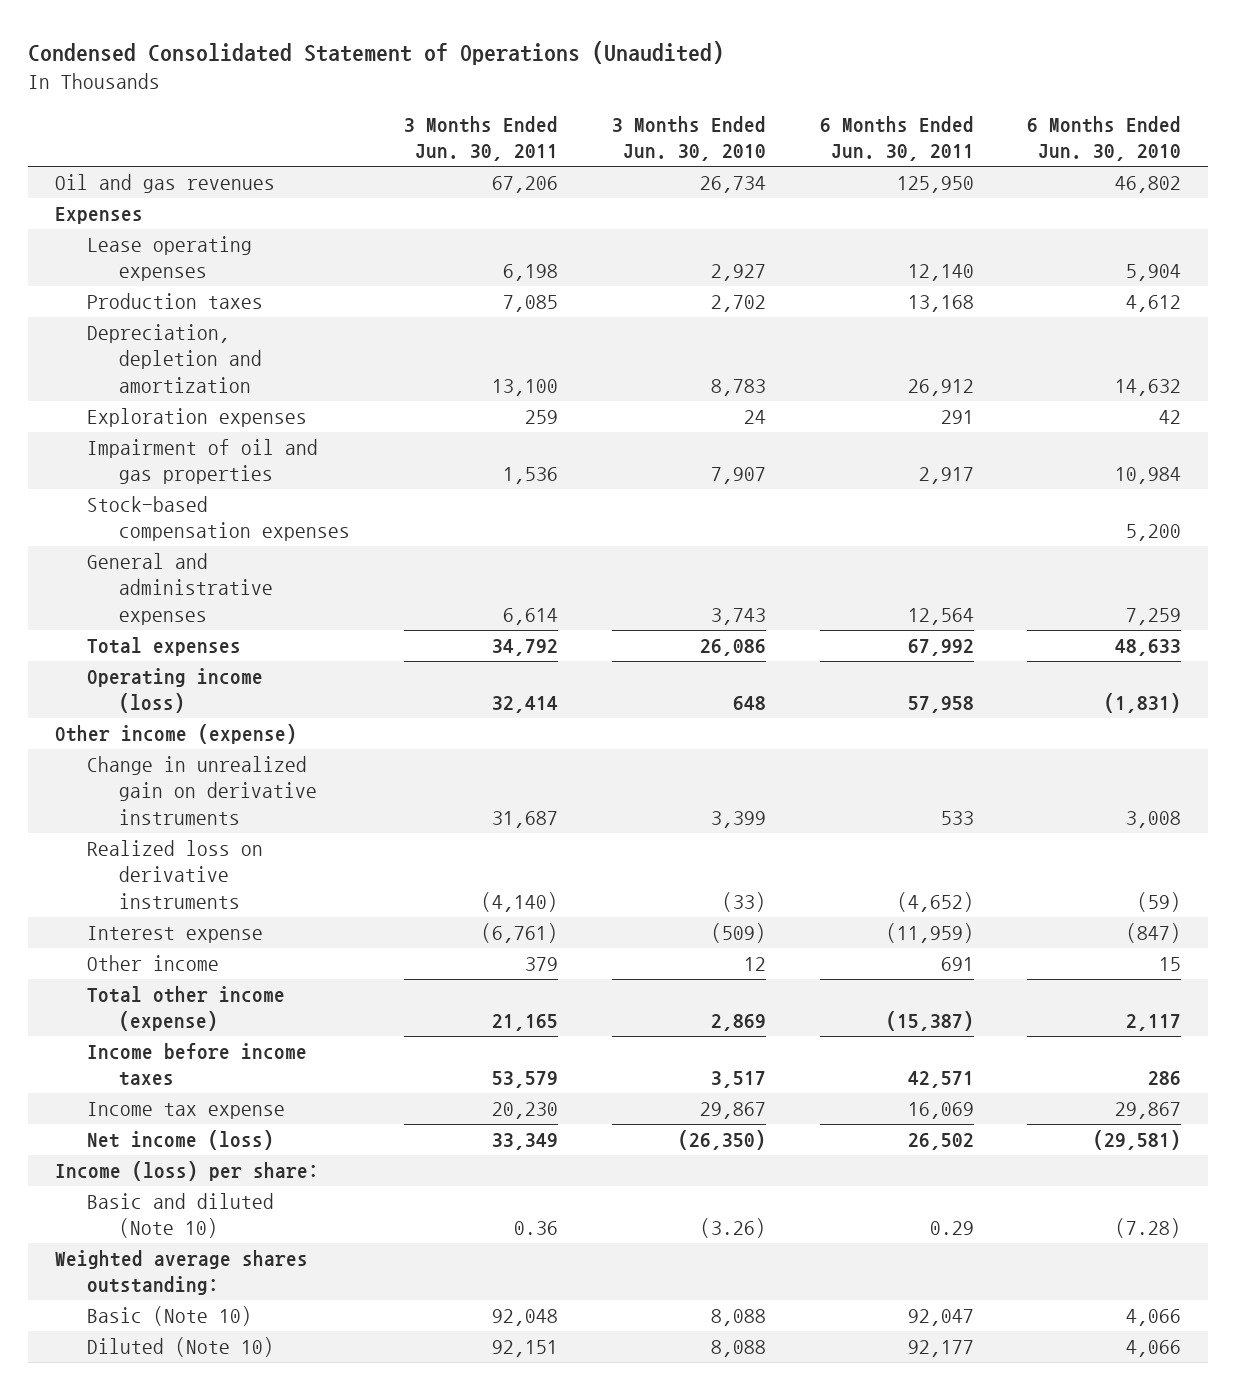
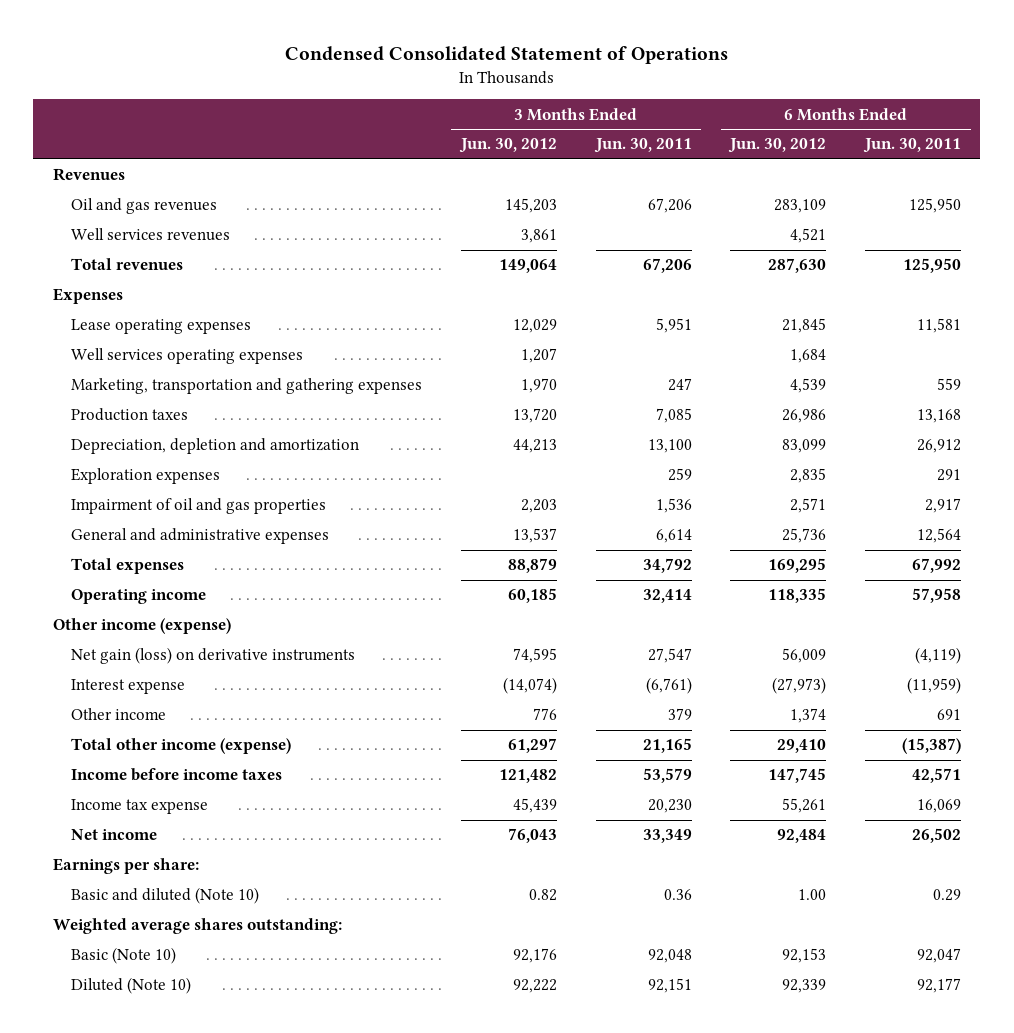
- Condensed Consolidated Statement of Operations (Unaudited)
+ Condensed Consolidated Statement of Operations
- | 3 Months Ended Jun. 30, 2011 | 3 Months Ended Jun. 30, 2010 | 6 Months Ended Jun. 30, 2011 | 6 Months Ended Jun. 30, 2010
+ | 3 Months Ended Jun. 30, 2012 | 3 Months Ended Jun. 30, 2011 | 6 Months Ended Jun. 30, 2012 | 6 Months Ended Jun. 30, 2011
+ Revenues
+ Well services revenues | 3,861 | | 4,521 |
+ Total revenues | 149,064 | 67,206 | 287,630 | 125,950
- Lease operating expenses | 6,198 | 2,927 | 12,140 | 5,904
+ Lease operating expenses | 12,029 | 5,951 | 21,845 | 11,581
+ Well services operating expenses | 1,207 | | 1,684 |
+ Marketing, transportation and gathering expenses | 1,970 | 247 | 4,539 | 559
- Stock-based compensation expenses | | | | 5,200
- Operating income (loss) | 32,414 | 648 | 57,958 | (1,831)
+ Operating income | 60,185 | 32,414 | 118,335 | 57,958
- Change in unrealized gain on derivative instruments | 31,687 | 3,399 | 533 | 3,008
- Realized loss on derivative instruments | (4,140) | (33) | (4,652) | (59)
+ Net gain (loss) on derivative instruments | 74,595 | 27,547 | 56,009 | (4,119)
- Net income (loss) | 33,349 | (26,350) | 26,502 | (29,581)
- Income (loss) per share:
+ Net income | 76,043 | 33,349 | 92,484 | 26,502
+ Earnings per share:

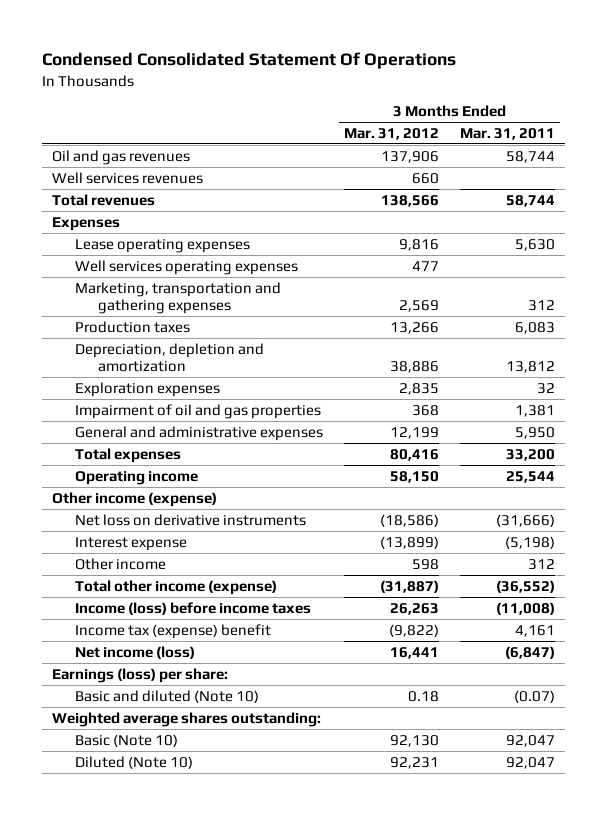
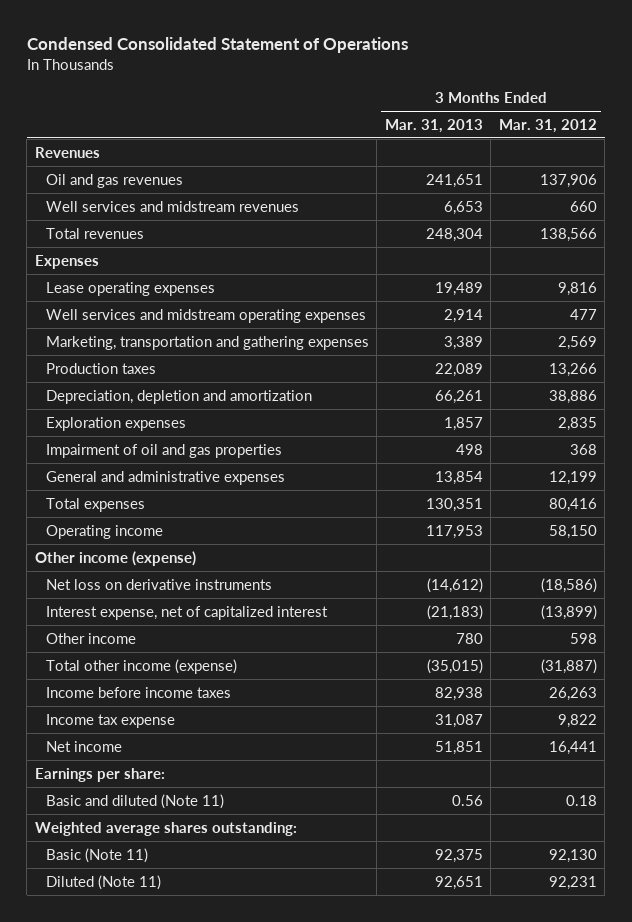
- Condensed Consolidated Statement Of Operations
+ Condensed Consolidated Statement of Operations
- | 3 Months Ended Mar. 31, 2012 | 3 Months Ended Mar. 31, 2011
+ | 3 Months Ended Mar. 31, 2013 | 3 Months Ended Mar. 31, 2012
+ Revenues
- Well services revenues | 660 |
+ Well services and midstream revenues | 6,653 | 660
- Well services operating expenses | 477 |
+ Well services and midstream operating expenses | 2,914 | 477
- Interest expense | (13,899) | (5,198)
+ Interest expense, net of capitalized interest | (21,183) | (13,899)
- Income (loss) before income taxes | 26,263 | (11,008)
- Income tax (expense) benefit | (9,822) | 4,161
- Net income (loss) | 16,441 | (6,847)
- Earnings (loss) per share:
- Basic and diluted (Note 10) | 0.18 | (0.07)
+ Income before income taxes | 82,938 | 26,263
+ Income tax expense | 31,087 | 9,822
+ Net income | 51,851 | 16,441
+ Earnings per share:
+ Basic and diluted (Note 11) | 0.56 | 0.18
- Basic (Note 10) | 92,130 | 92,047
- Diluted (Note 10) | 92,231 | 92,047
+ Basic (Note 11) | 92,375 | 92,130
+ Diluted (Note 11) | 92,651 | 92,231

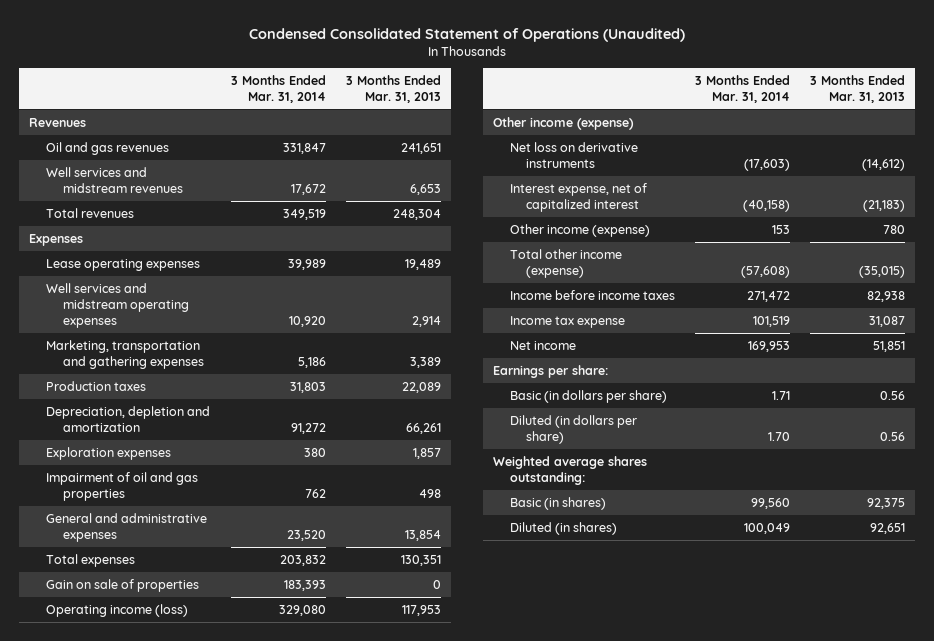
- Condensed Consolidated Statement of Operations
+ Condensed Consolidated Statement of Operations (Unaudited)
- | 3 Months Ended Mar. 31, 2013 | 3 Months Ended Mar. 31, 2012
+ | 3 Months Ended Mar. 31, 2014 | 3 Months Ended Mar. 31, 2013
- Operating income | 117,953 | 58,150
+ Gain on sale of properties | 183,393 | 0
+ Operating income (loss) | 329,080 | 117,953
- Other income | 780 | 598
+ Other income (expense) | 153 | 780
- Basic and diluted (Note 11) | 0.56 | 0.18
+ Basic (in dollars per share) | 1.71 | 0.56
+ Diluted (in dollars per share) | 1.70 | 0.56
- Basic (Note 11) | 92,375 | 92,130
- Diluted (Note 11) | 92,651 | 92,231
+ Basic (in shares) | 99,560 | 92,375
+ Diluted (in shares) | 100,049 | 92,651

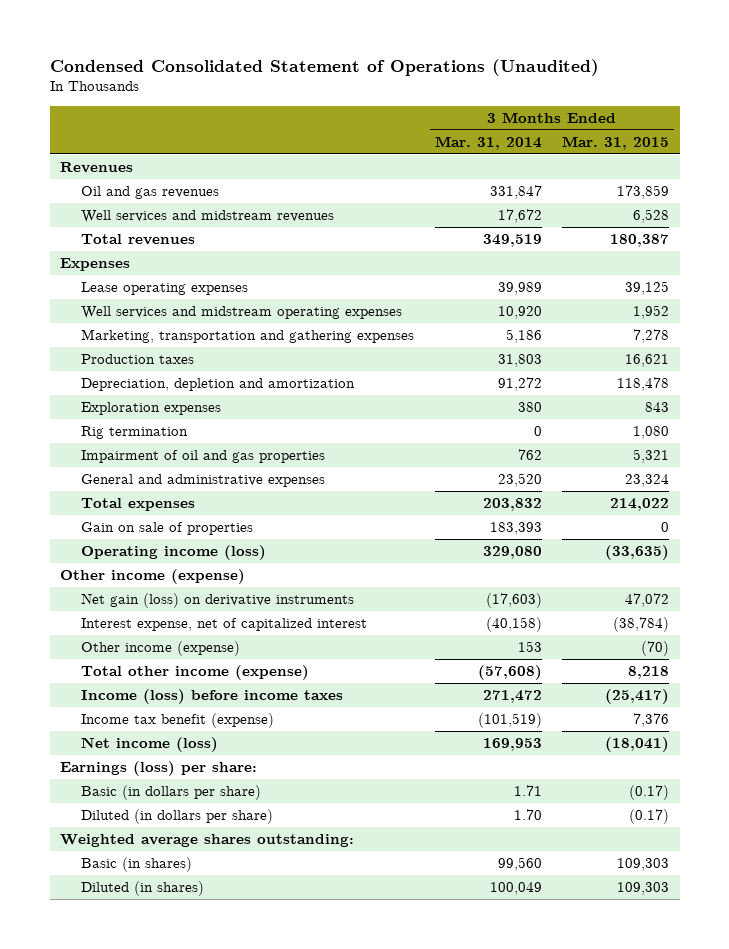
- | 3 Months Ended Mar. 31, 2014 | 3 Months Ended Mar. 31, 2013
+ | 3 Months Ended Mar. 31, 2014 | 3 Months Ended Mar. 31, 2015
+ Rig termination | 0 | 1,080
- Net loss on derivative instruments | (17,603) | (14,612)
+ Net gain (loss) on derivative instruments | (17,603) | 47,072
- Income before income taxes | 271,472 | 82,938
- Income tax expense | 101,519 | 31,087
- Net income | 169,953 | 51,851
- Earnings per share:
+ Income (loss) before income taxes | 271,472 | (25,417)
+ Income tax benefit (expense) | (101,519) | 7,376
+ Net income (loss) | 169,953 | (18,041)
+ Earnings (loss) per share:

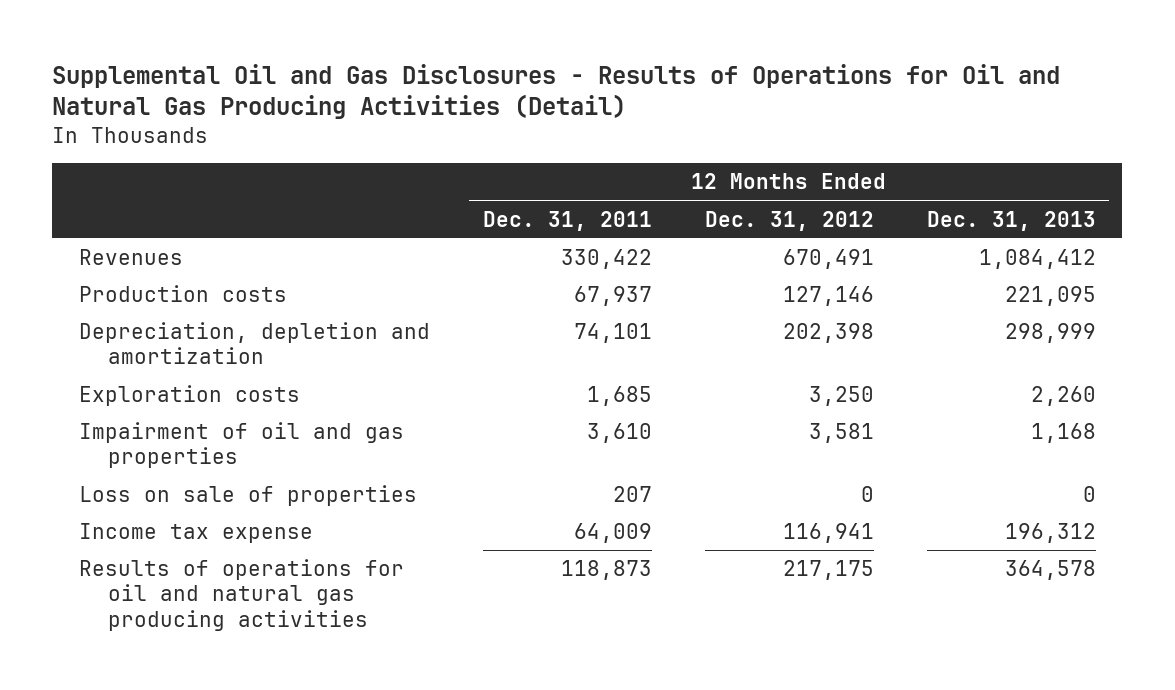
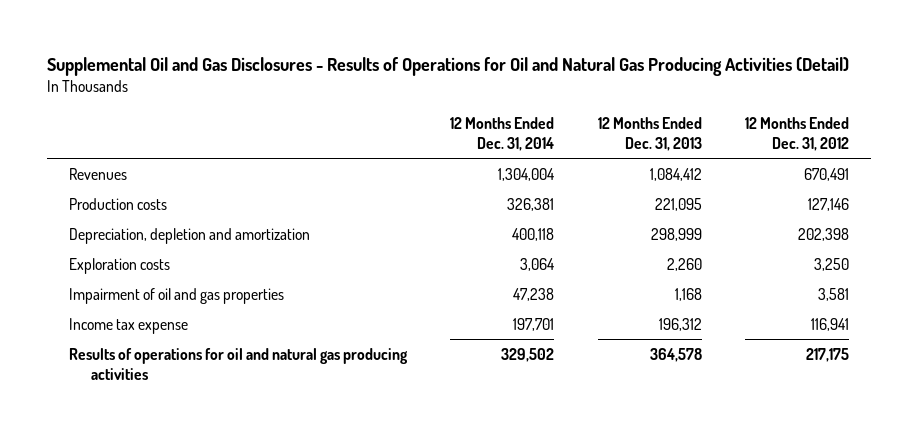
- | 12 Months Ended Dec. 31, 2011 | 12 Months Ended Dec. 31, 2012 | 12 Months Ended Dec. 31, 2013
+ | 12 Months Ended Dec. 31, 2014 | 12 Months Ended Dec. 31, 2013 | 12 Months Ended Dec. 31, 2012
- Loss on sale of properties | 207 | 0 | 0

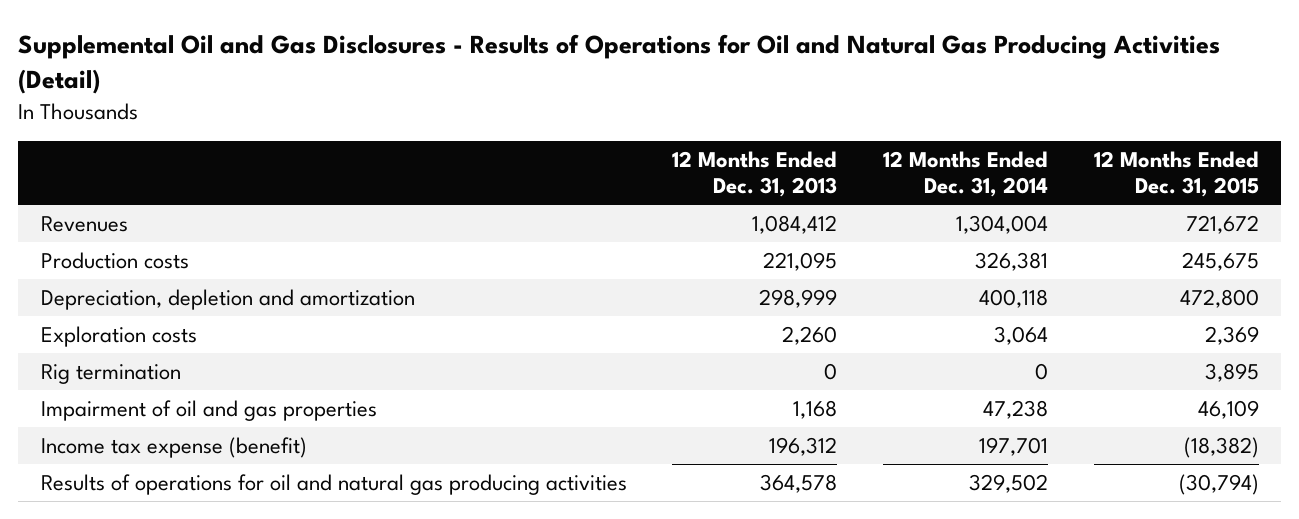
- | 12 Months Ended Dec. 31, 2014 | 12 Months Ended Dec. 31, 2013 | 12 Months Ended Dec. 31, 2012
+ | 12 Months Ended Dec. 31, 2013 | 12 Months Ended Dec. 31, 2014 | 12 Months Ended Dec. 31, 2015
+ Rig termination | 0 | 0 | 3,895
- Income tax expense | 197,701 | 196,312 | 116,941
+ Income tax expense (benefit) | 196,312 | 197,701 | (18,382)

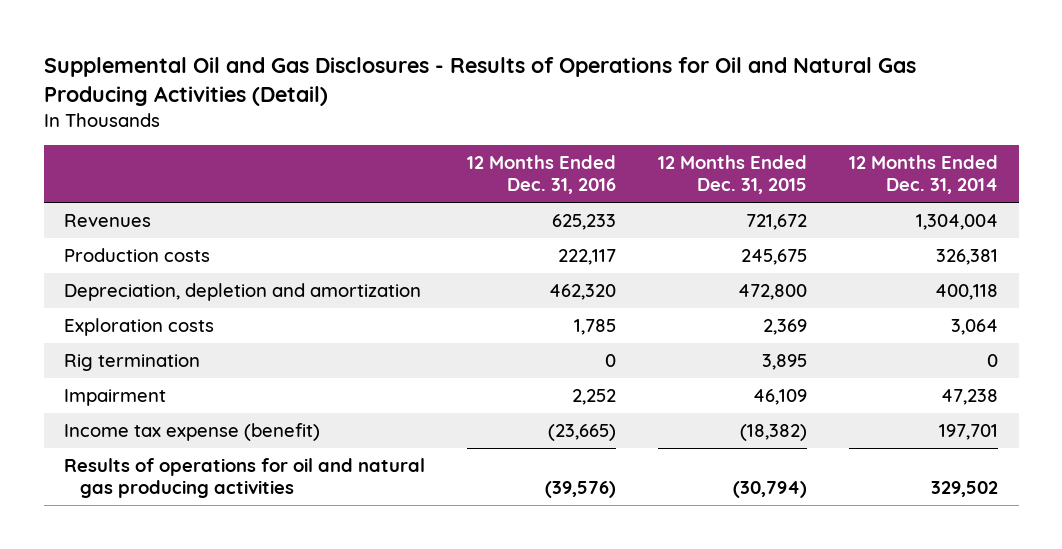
- | 12 Months Ended Dec. 31, 2013 | 12 Months Ended Dec. 31, 2014 | 12 Months Ended Dec. 31, 2015
+ | 12 Months Ended Dec. 31, 2016 | 12 Months Ended Dec. 31, 2015 | 12 Months Ended Dec. 31, 2014
- Impairment of oil and gas properties | 1,168 | 47,238 | 46,109
+ Impairment | 2,252 | 46,109 | 47,238

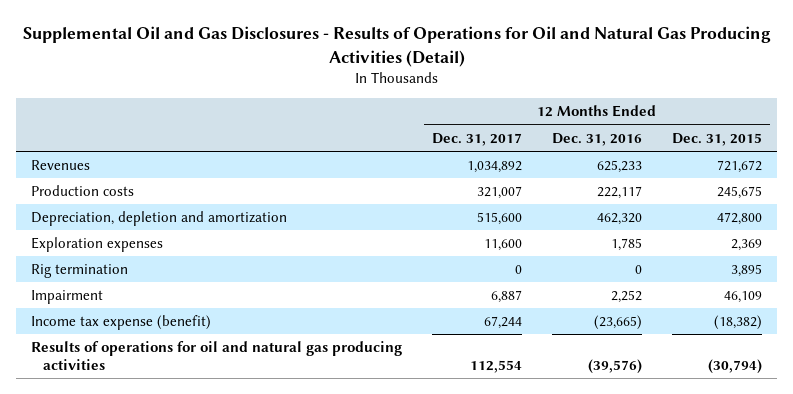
- | 12 Months Ended Dec. 31, 2016 | 12 Months Ended Dec. 31, 2015 | 12 Months Ended Dec. 31, 2014
+ | 12 Months Ended Dec. 31, 2017 | 12 Months Ended Dec. 31, 2016 | 12 Months Ended Dec. 31, 2015
- Exploration costs | 1,785 | 2,369 | 3,064
+ Exploration expenses | 11,600 | 1,785 | 2,369

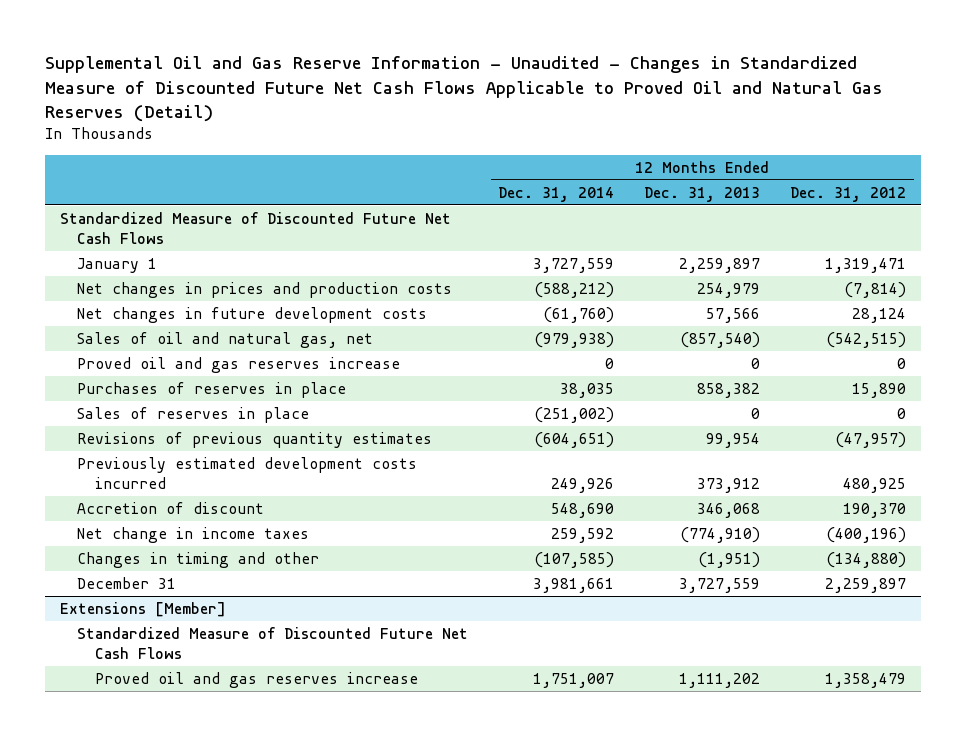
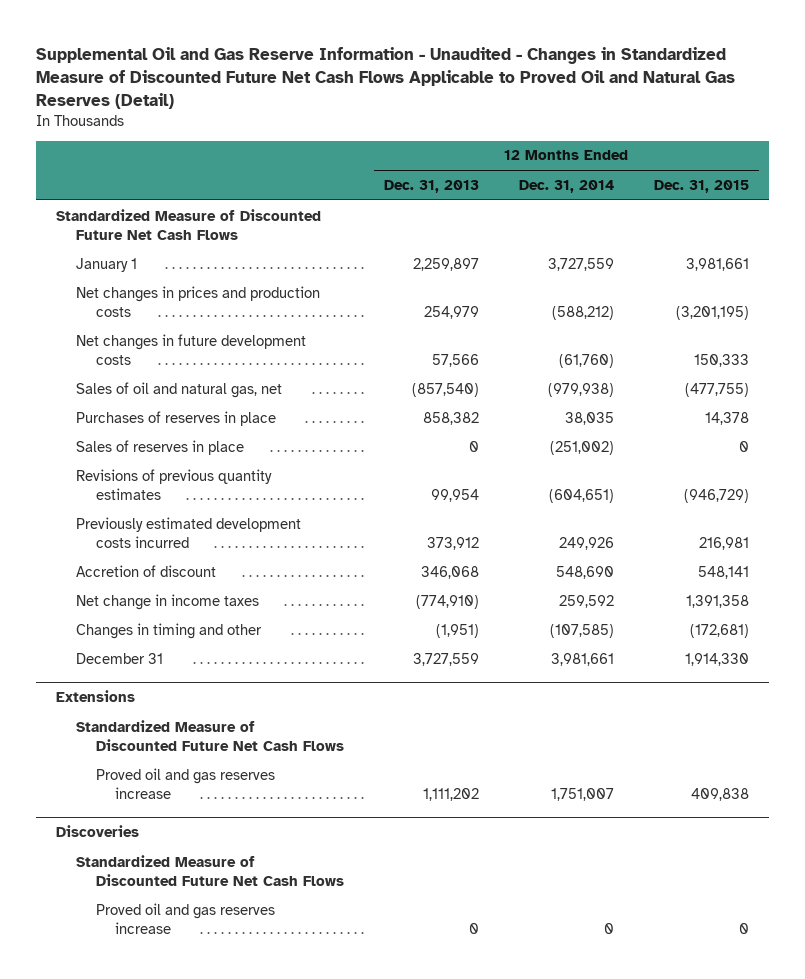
- | 12 Months Ended Dec. 31, 2014 | 12 Months Ended Dec. 31, 2013 | 12 Months Ended Dec. 31, 2012
+ | 12 Months Ended Dec. 31, 2013 | 12 Months Ended Dec. 31, 2014 | 12 Months Ended Dec. 31, 2015
- Proved oil and gas reserves increase | 0 | 0 | 0
- Extensions [Member]
+ Extensions
+ Discoveries
+ Standardized Measure of Discounted Future Net Cash Flows
+ Proved oil and gas reserves increase | 0 | 0 | 0

